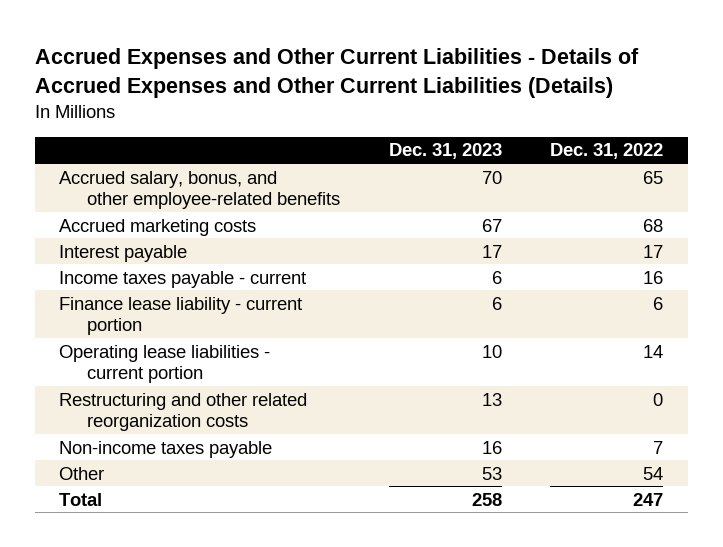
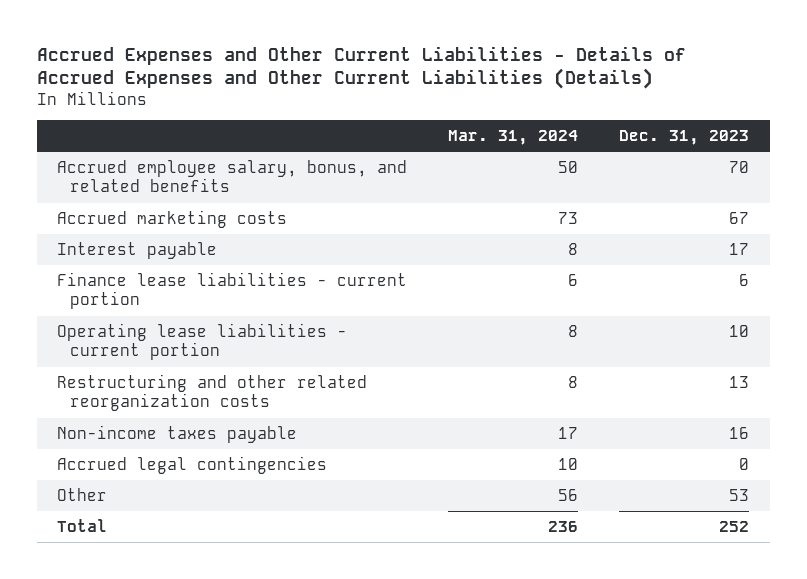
- | Dec. 31, 2023 | Dec. 31, 2022
+ | Mar. 31, 2024 | Dec. 31, 2023
- Accrued salary, bonus, and other employee-related benefits | 70 | 65
+ Accrued employee salary, bonus, and related benefits | 50 | 70
- Income taxes payable - current | 6 | 16
- Finance lease liability - current portion | 6 | 6
+ Finance lease liabilities - current portion | 6 | 6
+ Accrued legal contingencies | 10 | 0
- Total | 258 | 247
+ Total | 236 | 252

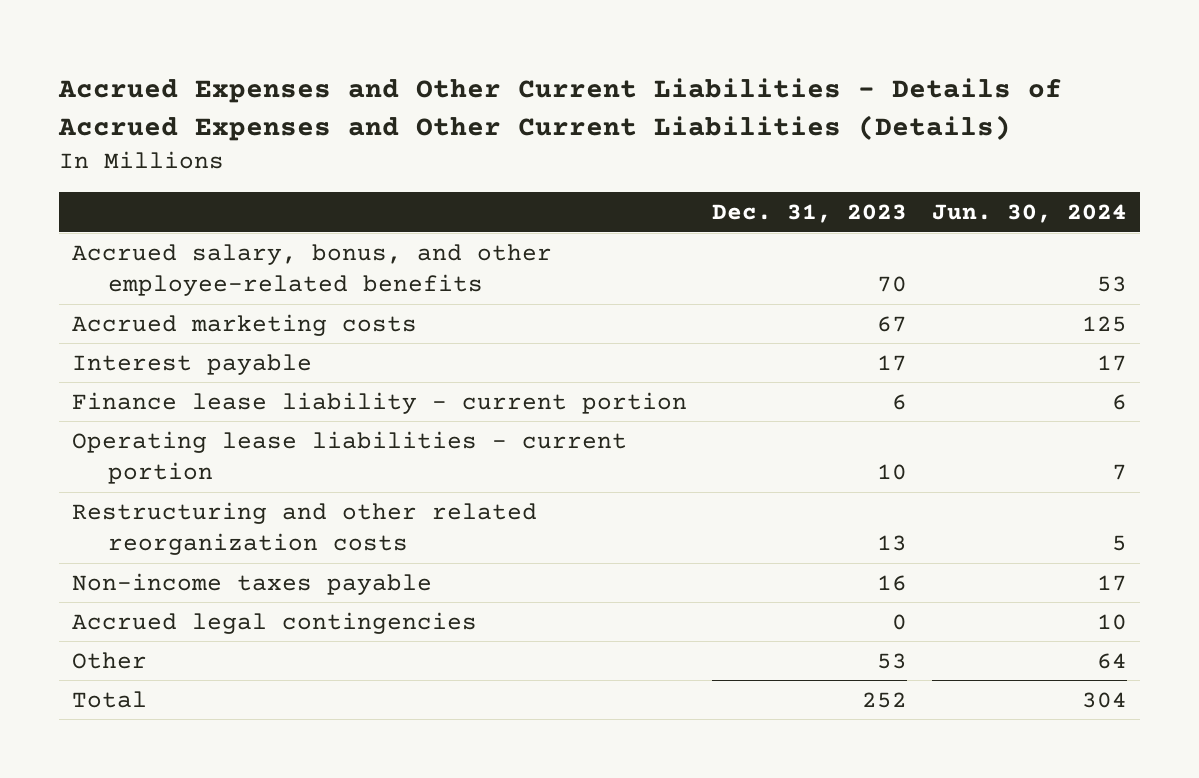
- | Mar. 31, 2024 | Dec. 31, 2023
+ | Dec. 31, 2023 | Jun. 30, 2024
- Accrued employee salary, bonus, and related benefits | 50 | 70
+ Accrued salary, bonus, and other employee-related benefits | 70 | 53
- Finance lease liabilities - current portion | 6 | 6
+ Finance lease liability - current portion | 6 | 6

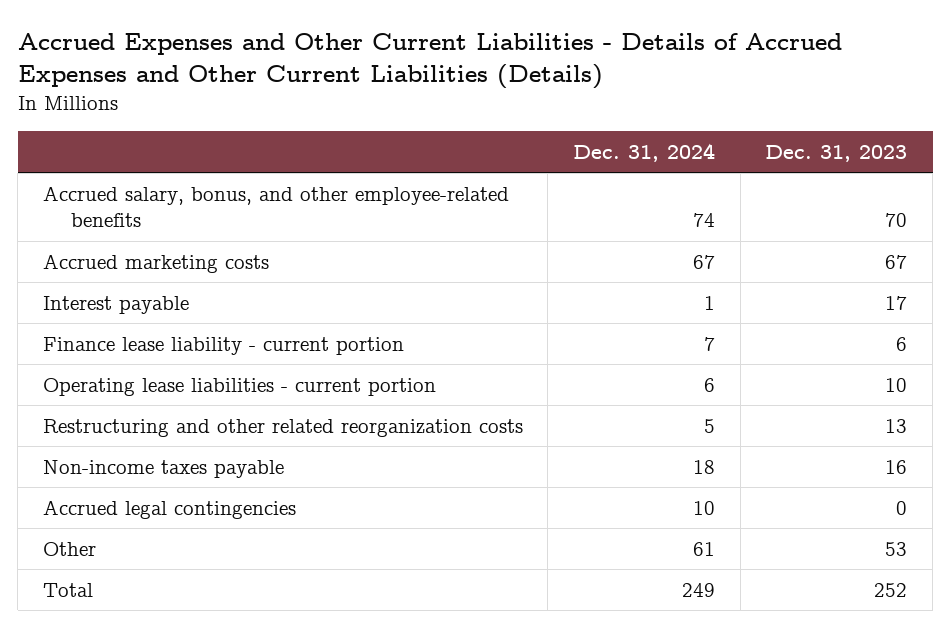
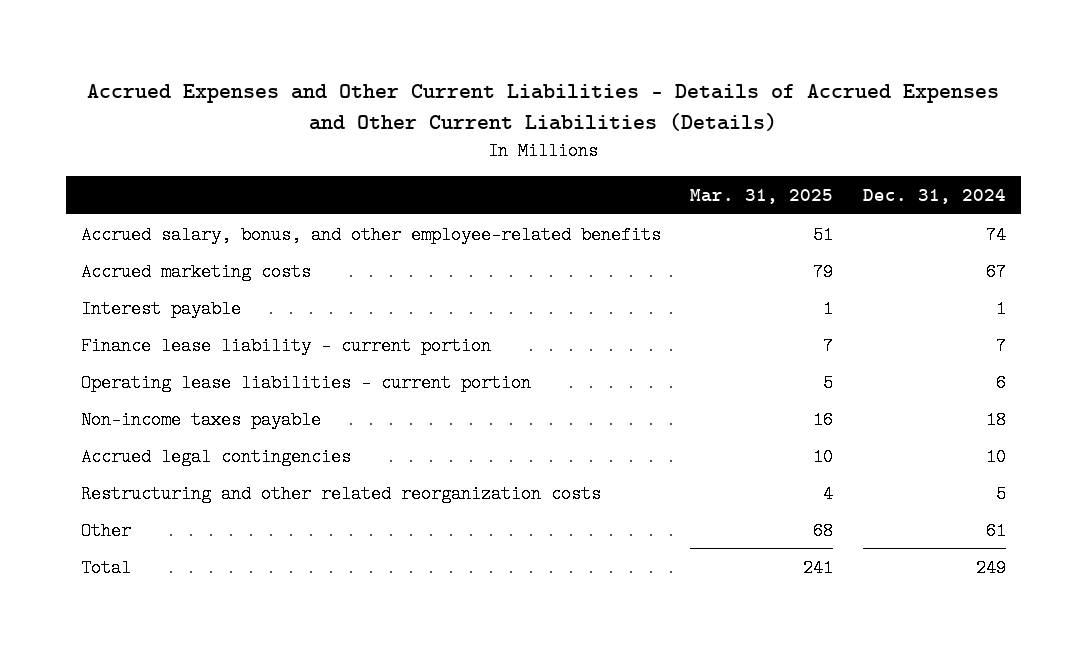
- | Dec. 31, 2024 | Dec. 31, 2023
+ | Mar. 31, 2025 | Dec. 31, 2024
moved down: Restructuring and other related reorganization costs | 4 | 5

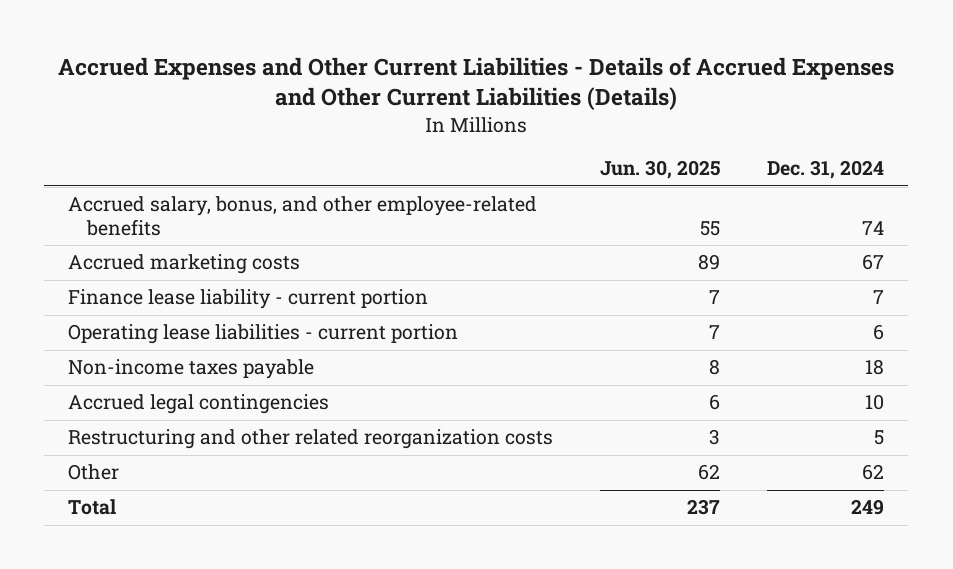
- | Mar. 31, 2025 | Dec. 31, 2024
+ | Jun. 30, 2025 | Dec. 31, 2024
- Interest payable | 1 | 1
- Other | 68 | 61
+ Other | 62 | 62

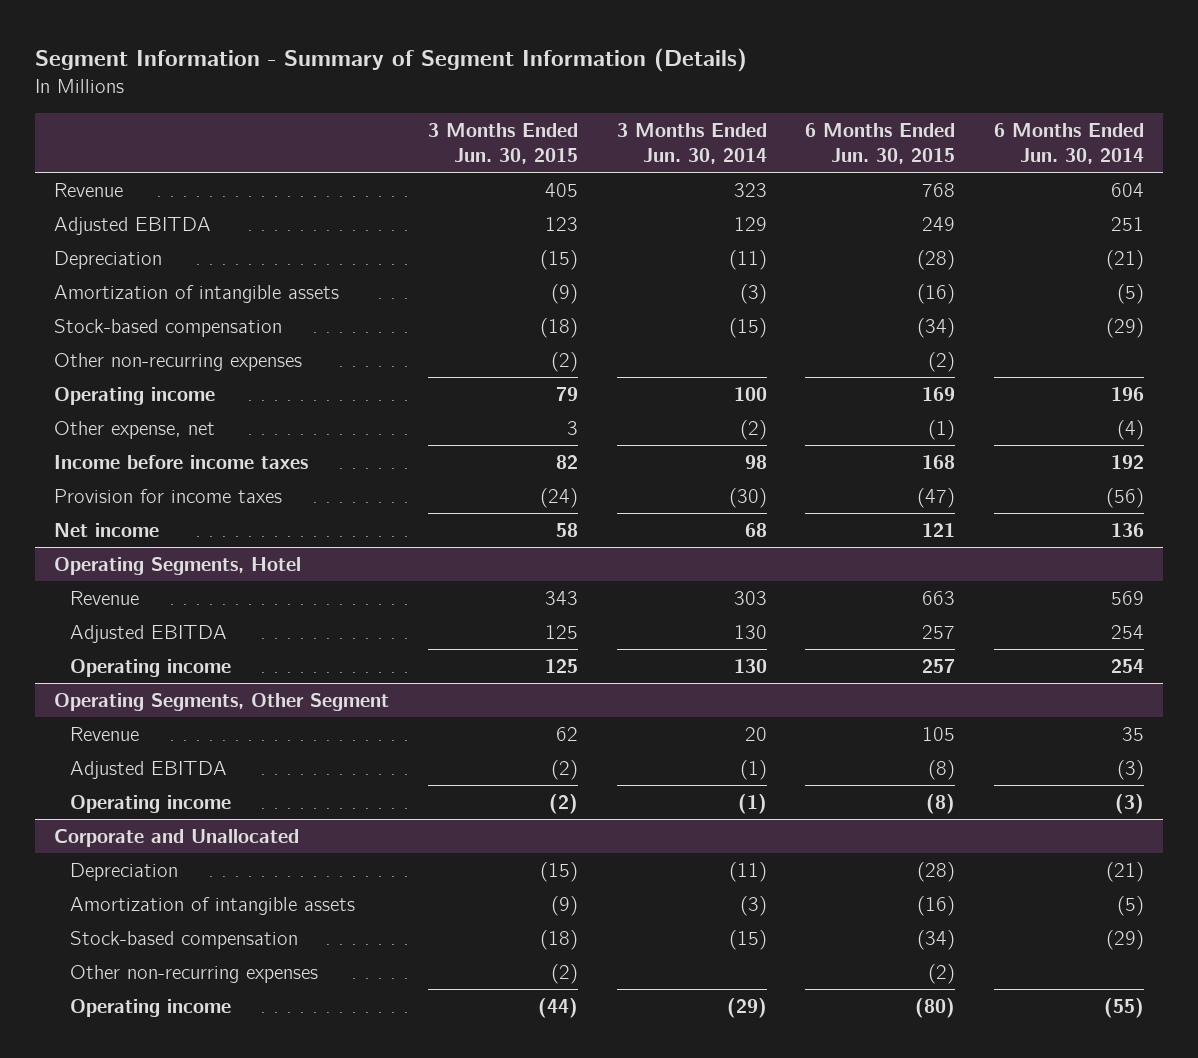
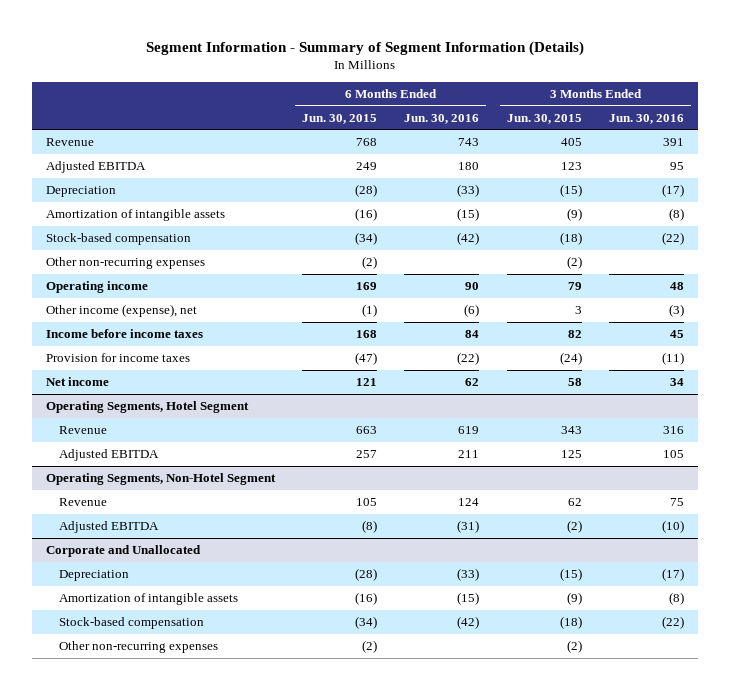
- | 3 Months Ended Jun. 30, 2015 | 3 Months Ended Jun. 30, 2014 | 6 Months Ended Jun. 30, 2015 | 6 Months Ended Jun. 30, 2014
+ | 6 Months Ended Jun. 30, 2015 | 6 Months Ended Jun. 30, 2016 | 3 Months Ended Jun. 30, 2015 | 3 Months Ended Jun. 30, 2016
- Other expense, net | 3 | (2) | (1) | (4)
+ Other income (expense), net | (1) | (6) | 3 | (3)
- Operating Segments, Hotel
+ Operating Segments, Hotel Segment
- Operating income | 125 | 130 | 257 | 254
- Operating Segments, Other Segment
+ Operating Segments, Non-Hotel Segment
- Operating income | (2) | (1) | (8) | (3)
@ Corporate and Unallocated
- Operating income | (44) | (29) | (80) | (55)

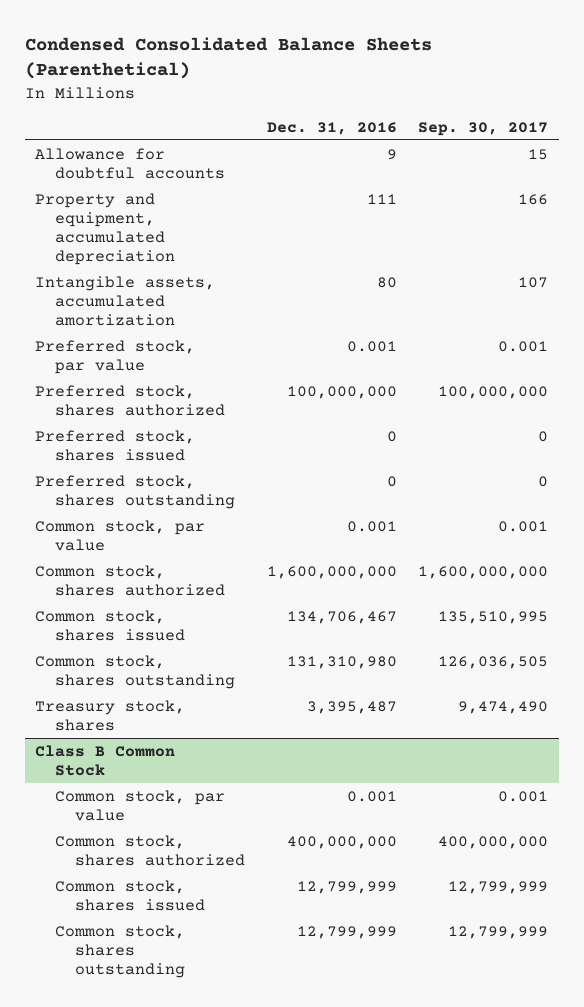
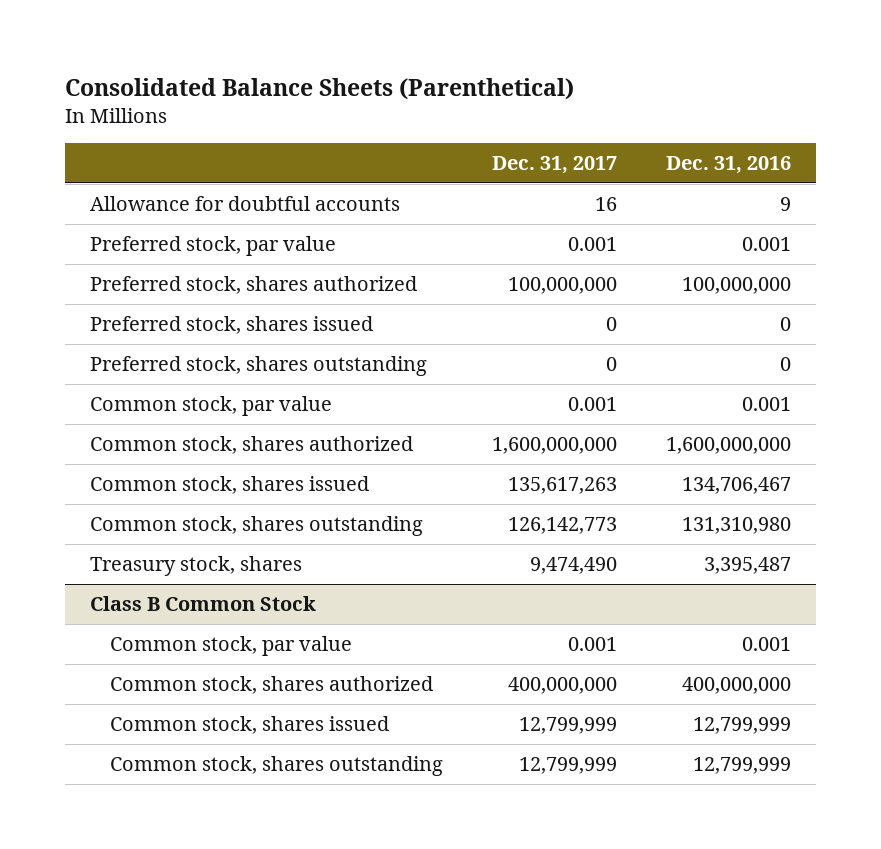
- Condensed Consolidated Balance Sheets (Parenthetical)
+ Consolidated Balance Sheets (Parenthetical)
- | Dec. 31, 2016 | Sep. 30, 2017
+ | Dec. 31, 2017 | Dec. 31, 2016
- Property and equipment, accumulated depreciation | 111 | 166
- Intangible assets, accumulated amortization | 80 | 107

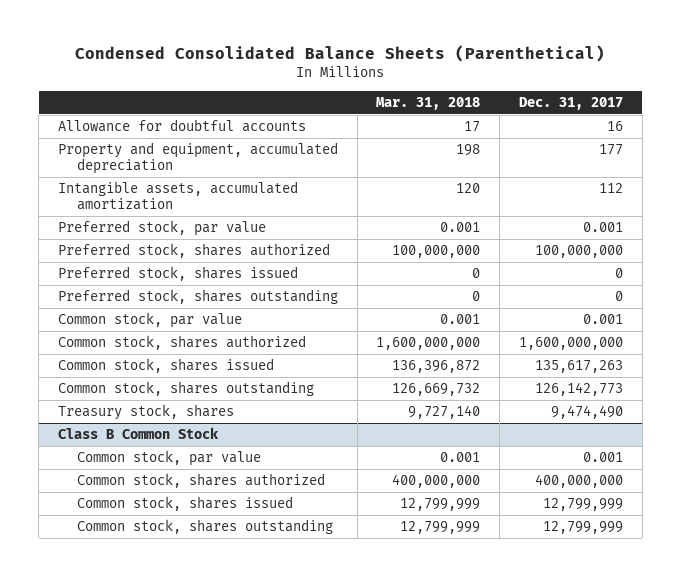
- Consolidated Balance Sheets (Parenthetical)
+ Condensed Consolidated Balance Sheets (Parenthetical)
- | Dec. 31, 2017 | Dec. 31, 2016
+ | Mar. 31, 2018 | Dec. 31, 2017
+ Property and equipment, accumulated depreciation | 198 | 177
+ Intangible assets, accumulated amortization | 120 | 112

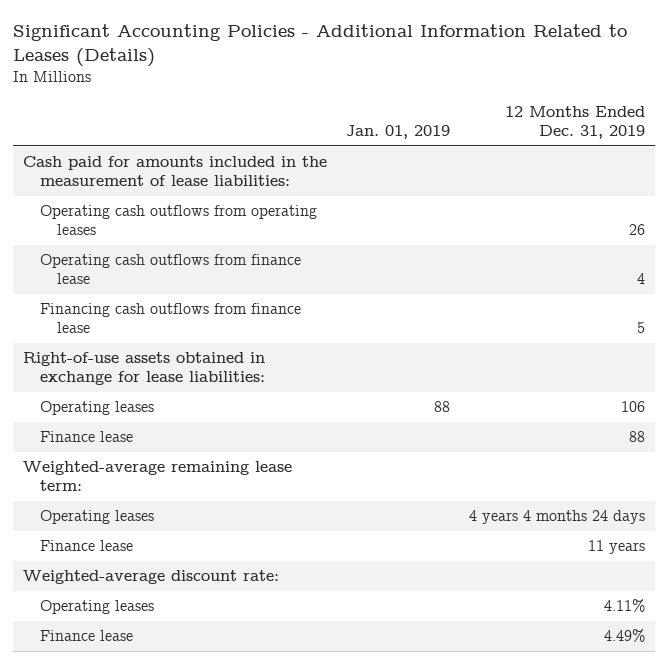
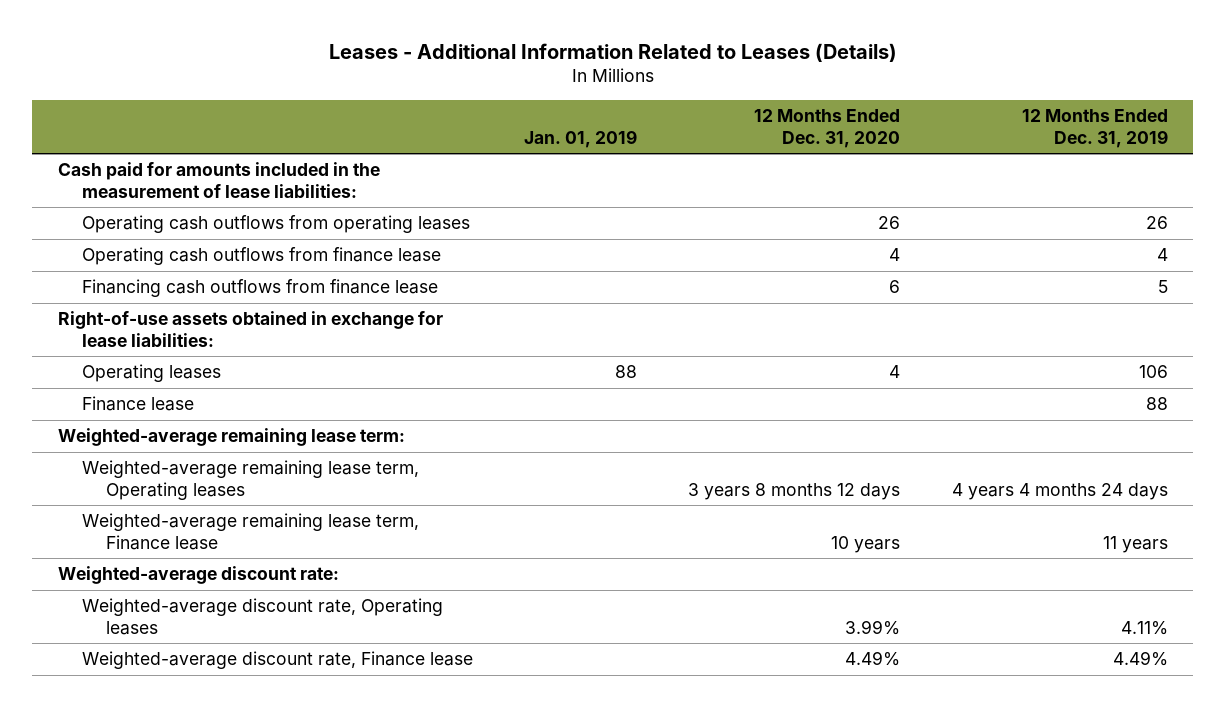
- Significant Accounting Policies - Additional Information Related to Leases (Details)
+ Leases - Additional Information Related to Leases (Details)
- | Jan. 01, 2019 | 12 Months Ended Dec. 31, 2019
+ | Jan. 01, 2019 | 12 Months Ended Dec. 31, 2020 | 12 Months Ended Dec. 31, 2019
- Operating leases | | 4 years 4 months 24 days
- Finance lease | | 11 years
+ Weighted-average remaining lease term, Operating leases | | 3 years 8 months 12 days | 4 years 4 months 24 days
+ Weighted-average remaining lease term, Finance lease | | 10 years | 11 years
- Operating leases | | 4.11%
- Finance lease | | 4.49%
+ Weighted-average discount rate, Operating leases | | 3.99% | 4.11%
+ Weighted-average discount rate, Finance lease | | 4.49% | 4.49%

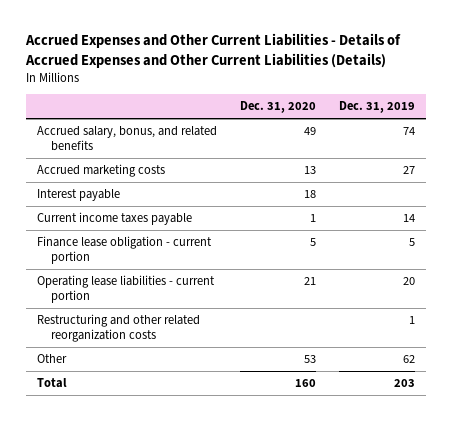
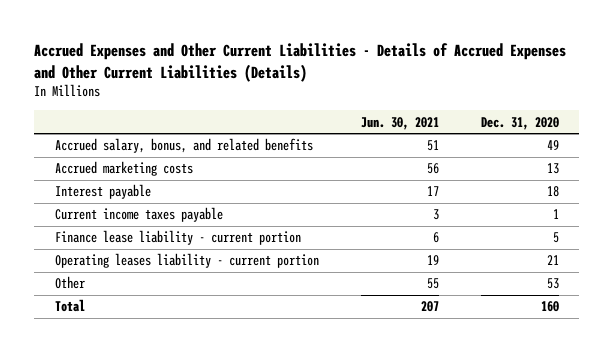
- | Dec. 31, 2020 | Dec. 31, 2019
+ | Jun. 30, 2021 | Dec. 31, 2020
- Finance lease obligation - current portion | 5 | 5
- Operating lease liabilities - current portion | 21 | 20
- Restructuring and other related reorganization costs | | 1
+ Finance lease liability - current portion | 6 | 5
+ Operating leases liability - current portion | 19 | 21

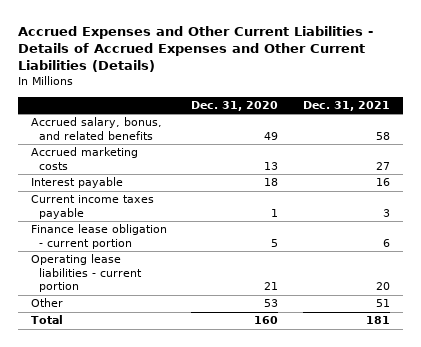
- | Jun. 30, 2021 | Dec. 31, 2020
+ | Dec. 31, 2020 | Dec. 31, 2021
- Finance lease liability - current portion | 6 | 5
- Operating leases liability - current portion | 19 | 21
+ Finance lease obligation - current portion | 5 | 6
+ Operating lease liabilities - current portion | 21 | 20

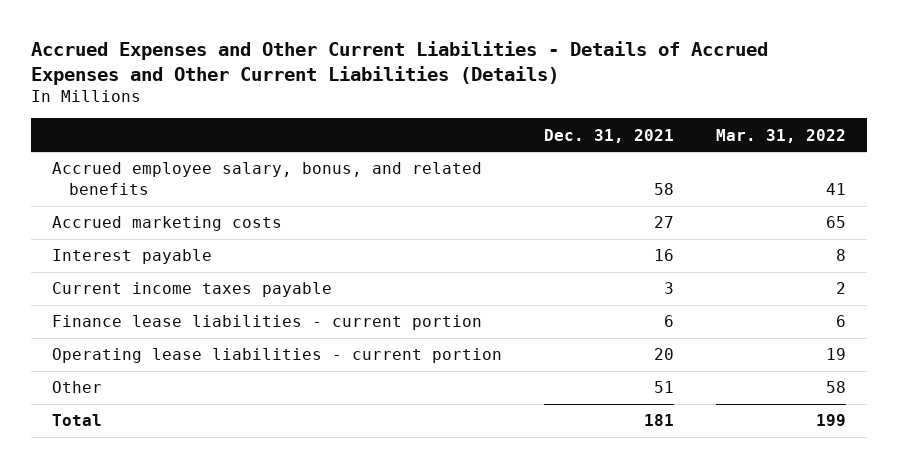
- | Dec. 31, 2020 | Dec. 31, 2021
+ | Dec. 31, 2021 | Mar. 31, 2022
- Accrued salary, bonus, and related benefits | 49 | 58
+ Accrued employee salary, bonus, and related benefits | 58 | 41
- Finance lease obligation - current portion | 5 | 6
+ Finance lease liabilities - current portion | 6 | 6

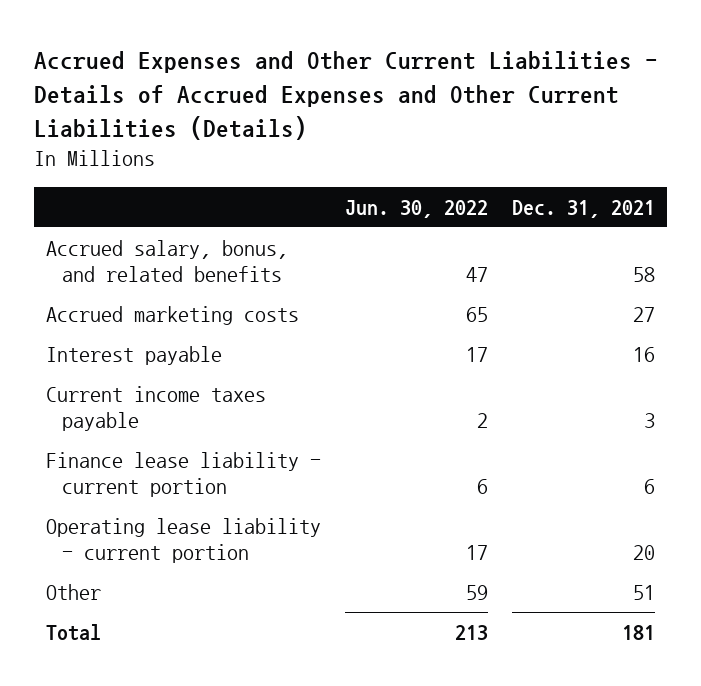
- | Dec. 31, 2021 | Mar. 31, 2022
+ | Jun. 30, 2022 | Dec. 31, 2021
- Accrued employee salary, bonus, and related benefits | 58 | 41
+ Accrued salary, bonus, and related benefits | 47 | 58
- Finance lease liabilities - current portion | 6 | 6
- Operating lease liabilities - current portion | 20 | 19
+ Finance lease liability - current portion | 6 | 6
+ Operating lease liability - current portion | 17 | 20

